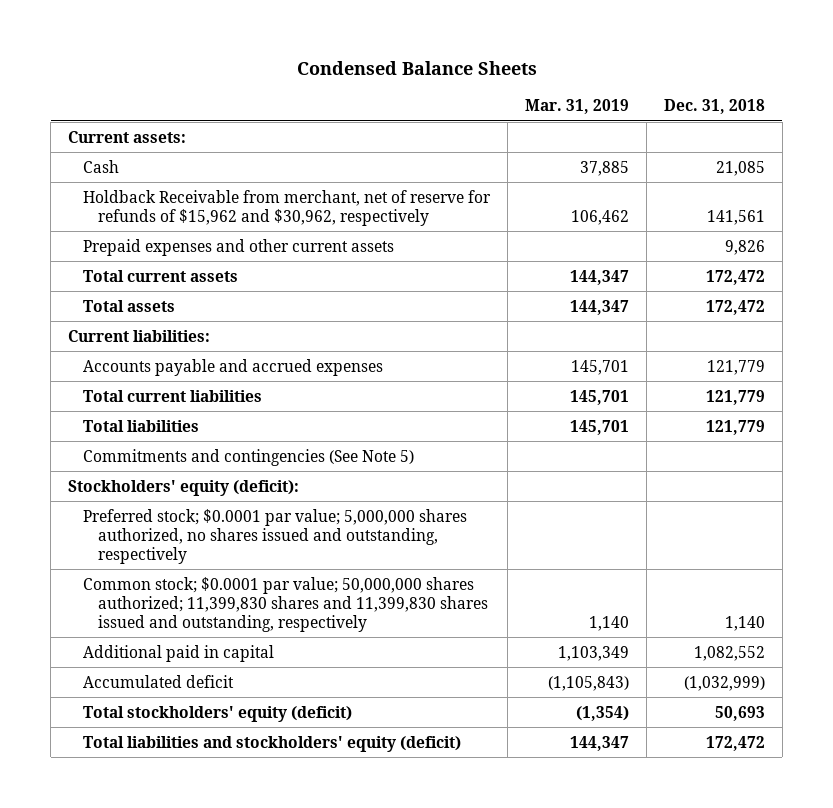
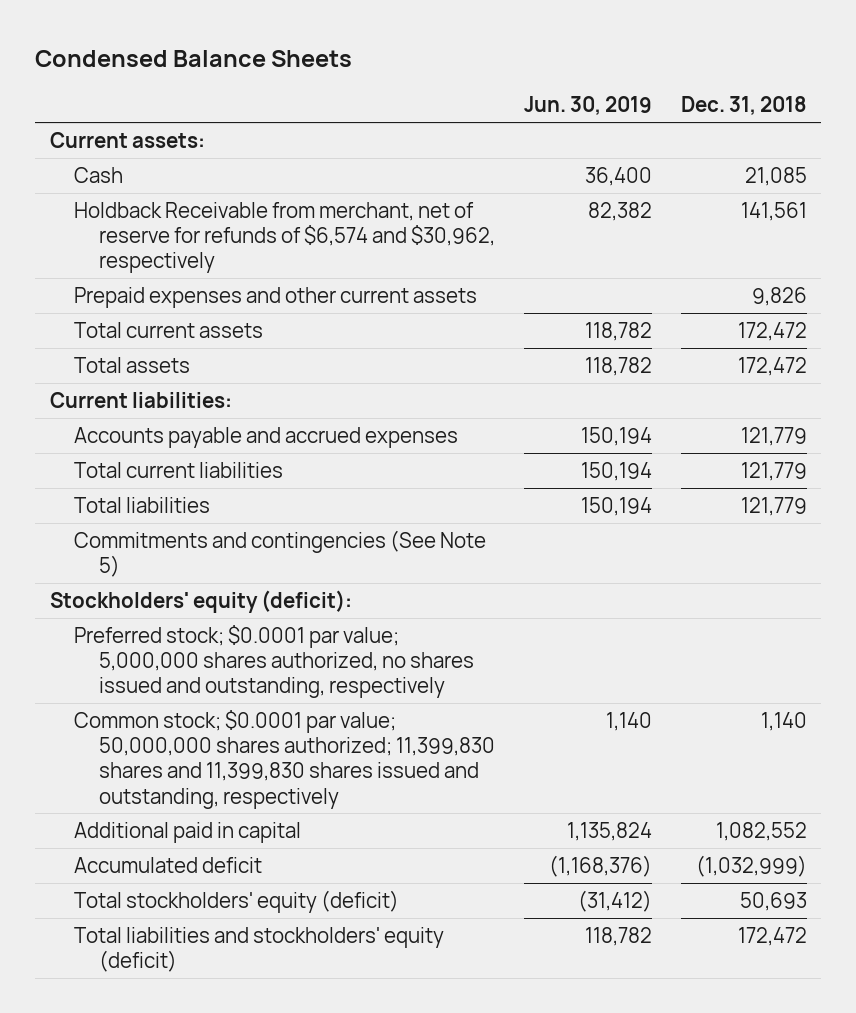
- | Mar. 31, 2019 | Dec. 31, 2018
+ | Jun. 30, 2019 | Dec. 31, 2018
- Holdback Receivable from merchant, net of reserve for refunds of $15,962 and $30,962, respectively | 106,462 | 141,561
+ Holdback Receivable from merchant, net of reserve for refunds of $6,574 and $30,962, respectively | 82,382 | 141,561

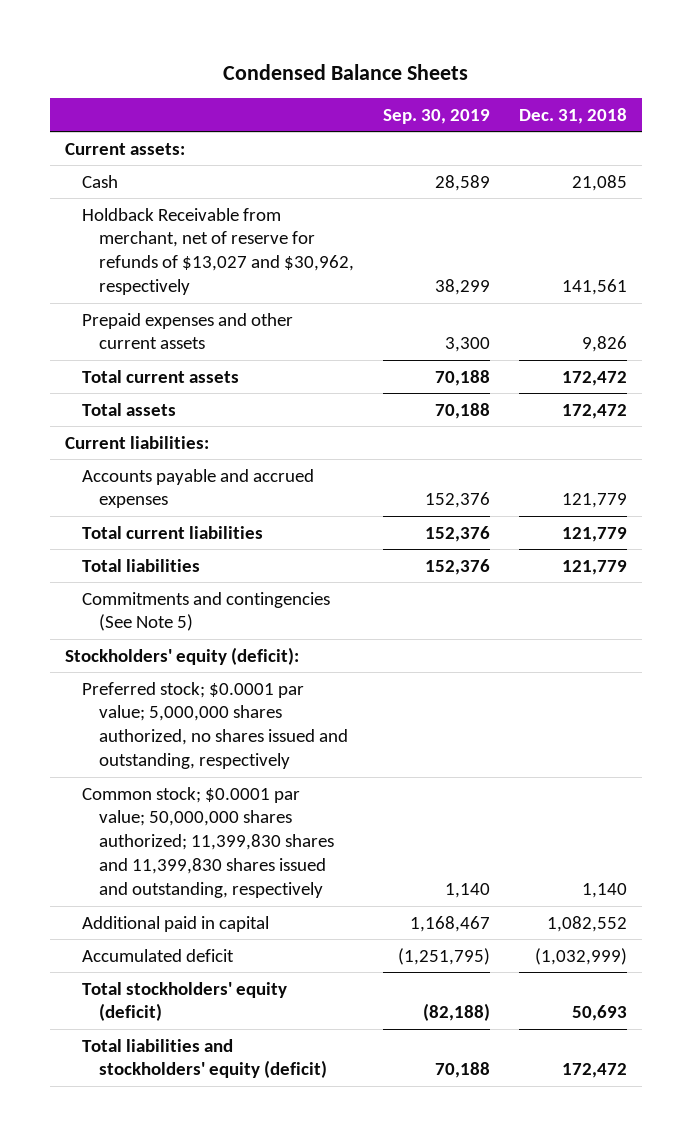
- | Jun. 30, 2019 | Dec. 31, 2018
+ | Sep. 30, 2019 | Dec. 31, 2018
- Holdback Receivable from merchant, net of reserve for refunds of $6,574 and $30,962, respectively | 82,382 | 141,561
+ Holdback Receivable from merchant, net of reserve for refunds of $13,027 and $30,962, respectively | 38,299 | 141,561

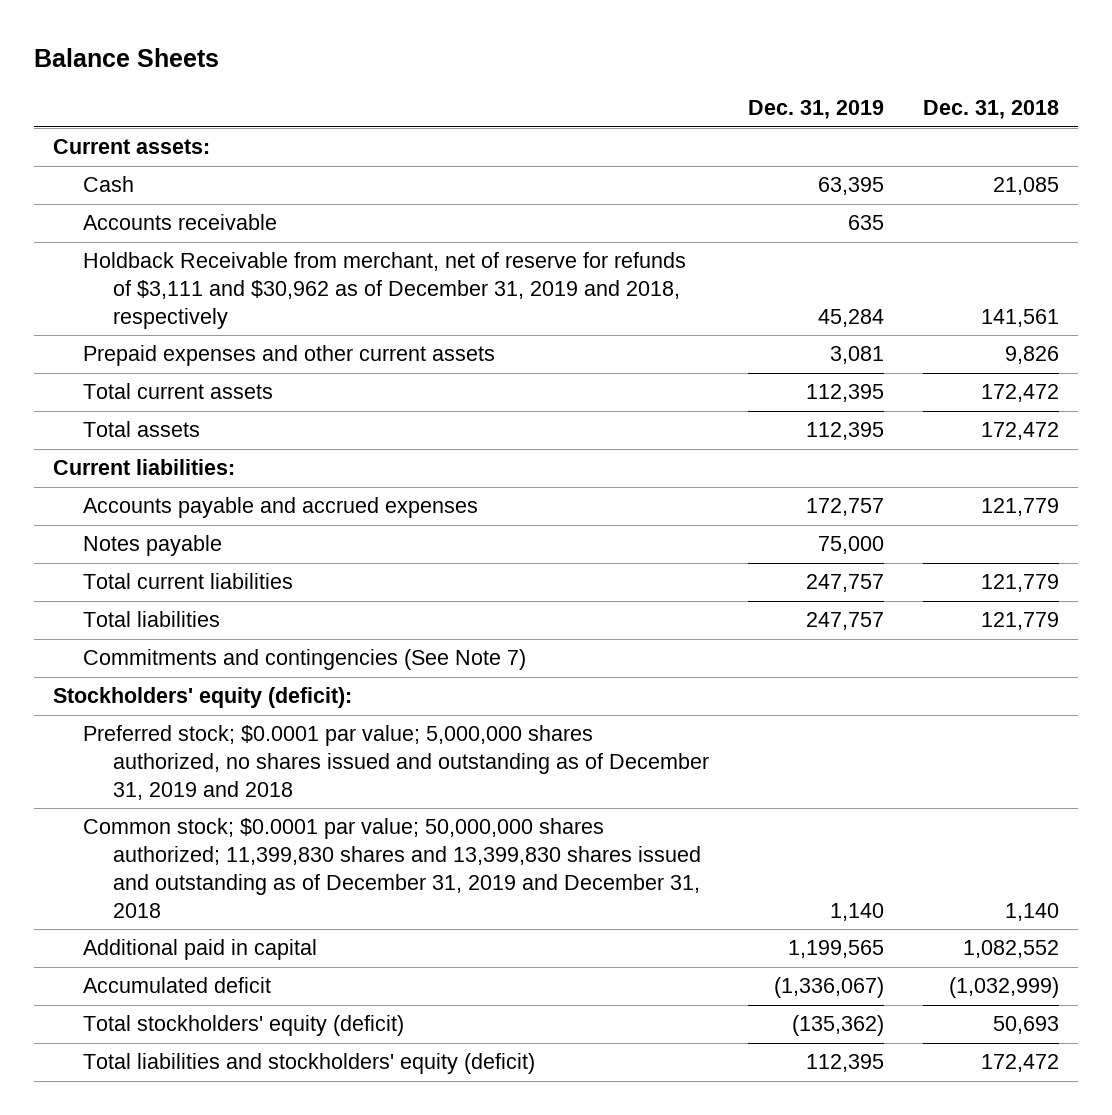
- Condensed Balance Sheets
+ Balance Sheets
- | Sep. 30, 2019 | Dec. 31, 2018
+ | Dec. 31, 2019 | Dec. 31, 2018
- Holdback Receivable from merchant, net of reserve for refunds of $13,027 and $30,962, respectively | 38,299 | 141,561
+ Accounts receivable | 635 |
+ Holdback Receivable from merchant, net of reserve for refunds of $3,111 and $30,962 as of December 31, 2019 and 2018, respectively | 45,284 | 141,561
+ Notes payable | 75,000 |
- Commitments and contingencies (See Note 5)
+ Commitments and contingencies (See Note 7)
- Preferred stock; $0.0001 par value; 5,000,000 shares authorized, no shares issued and outstanding, respectively
- Common stock; $0.0001 par value; 50,000,000 shares authorized; 11,399,830 shares and 11,399,830 shares issued and outstanding, respectively | 1,140 | 1,140
+ Preferred stock; $0.0001 par value; 5,000,000 shares authorized, no shares issued and outstanding as of December 31, 2019 and 2018
+ Common stock; $0.0001 par value; 50,000,000 shares authorized; 11,399,830 shares and 13,399,830 shares issued and outstanding as of December 31, 2019 and December 31, 2018 | 1,140 | 1,140

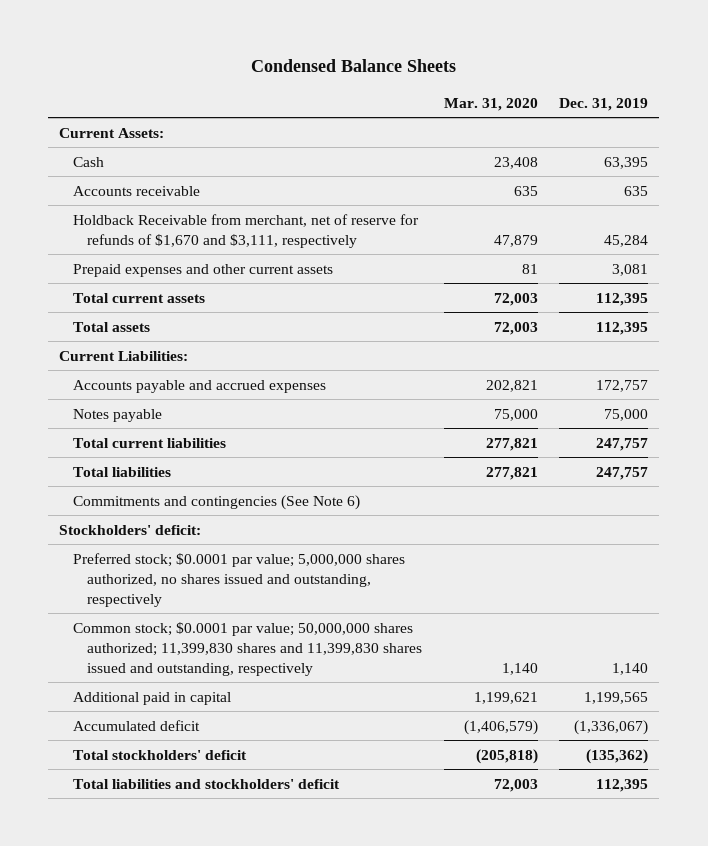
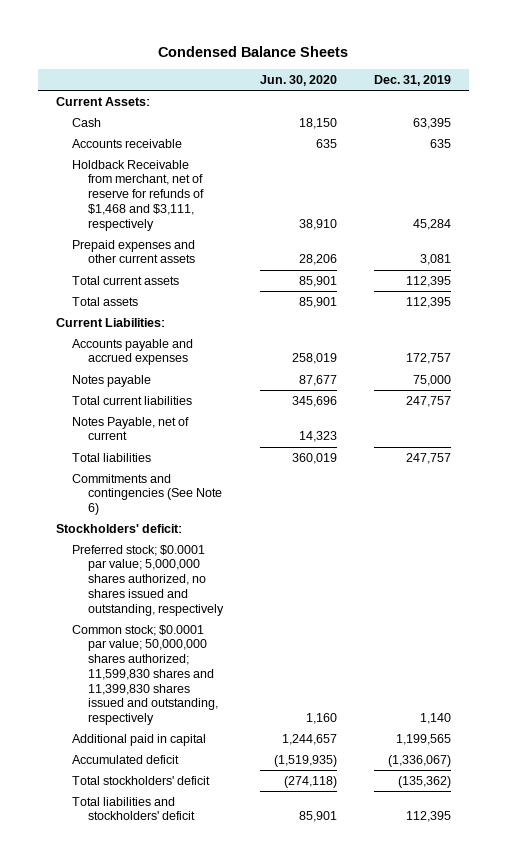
- | Mar. 31, 2020 | Dec. 31, 2019
+ | Jun. 30, 2020 | Dec. 31, 2019
- Holdback Receivable from merchant, net of reserve for refunds of $1,670 and $3,111, respectively | 47,879 | 45,284
+ Holdback Receivable from merchant, net of reserve for refunds of $1,468 and $3,111, respectively | 38,910 | 45,284
+ Notes Payable, net of current | 14,323 |
- Common stock; $0.0001 par value; 50,000,000 shares authorized; 11,399,830 shares and 11,399,830 shares issued and outstanding, respectively | 1,140 | 1,140
+ Common stock; $0.0001 par value; 50,000,000 shares authorized; 11,599,830 shares and 11,399,830 shares issued and outstanding, respectively | 1,160 | 1,140

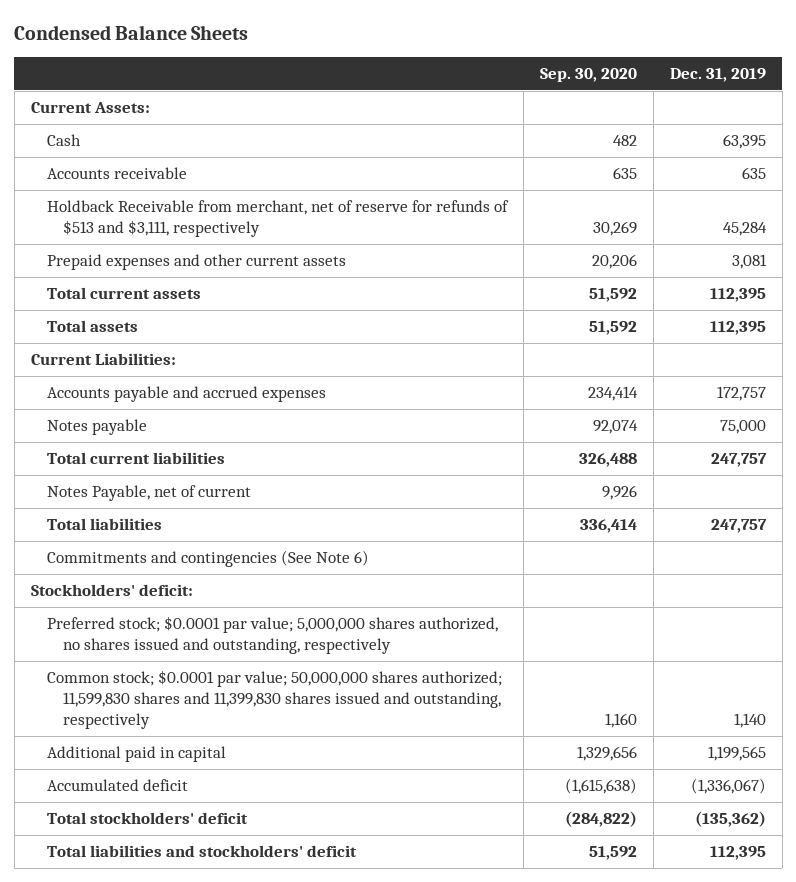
- | Jun. 30, 2020 | Dec. 31, 2019
+ | Sep. 30, 2020 | Dec. 31, 2019
- Holdback Receivable from merchant, net of reserve for refunds of $1,468 and $3,111, respectively | 38,910 | 45,284
+ Holdback Receivable from merchant, net of reserve for refunds of $513 and $3,111, respectively | 30,269 | 45,284

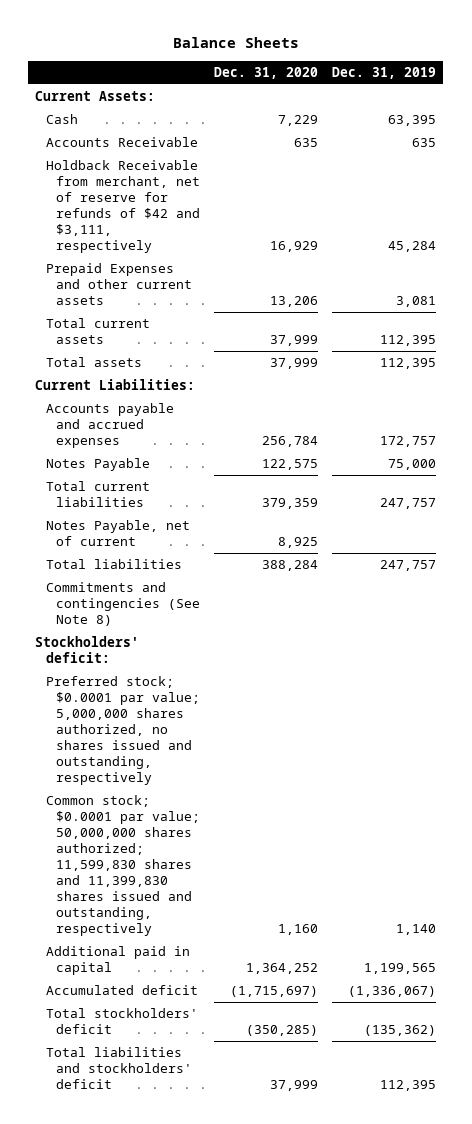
- Condensed Balance Sheets
+ Balance Sheets
- | Sep. 30, 2020 | Dec. 31, 2019
+ | Dec. 31, 2020 | Dec. 31, 2019
- Accounts receivable | 635 | 635
- Holdback Receivable from merchant, net of reserve for refunds of $513 and $3,111, respectively | 30,269 | 45,284
- Prepaid expenses and other current assets | 20,206 | 3,081
+ Accounts Receivable | 635 | 635
+ Holdback Receivable from merchant, net of reserve for refunds of $42 and $3,111, respectively | 16,929 | 45,284
+ Prepaid Expenses and other current assets | 13,206 | 3,081
- Notes payable | 92,074 | 75,000
+ Notes Payable | 122,575 | 75,000
- Commitments and contingencies (See Note 6)
+ Commitments and contingencies (See Note 8)

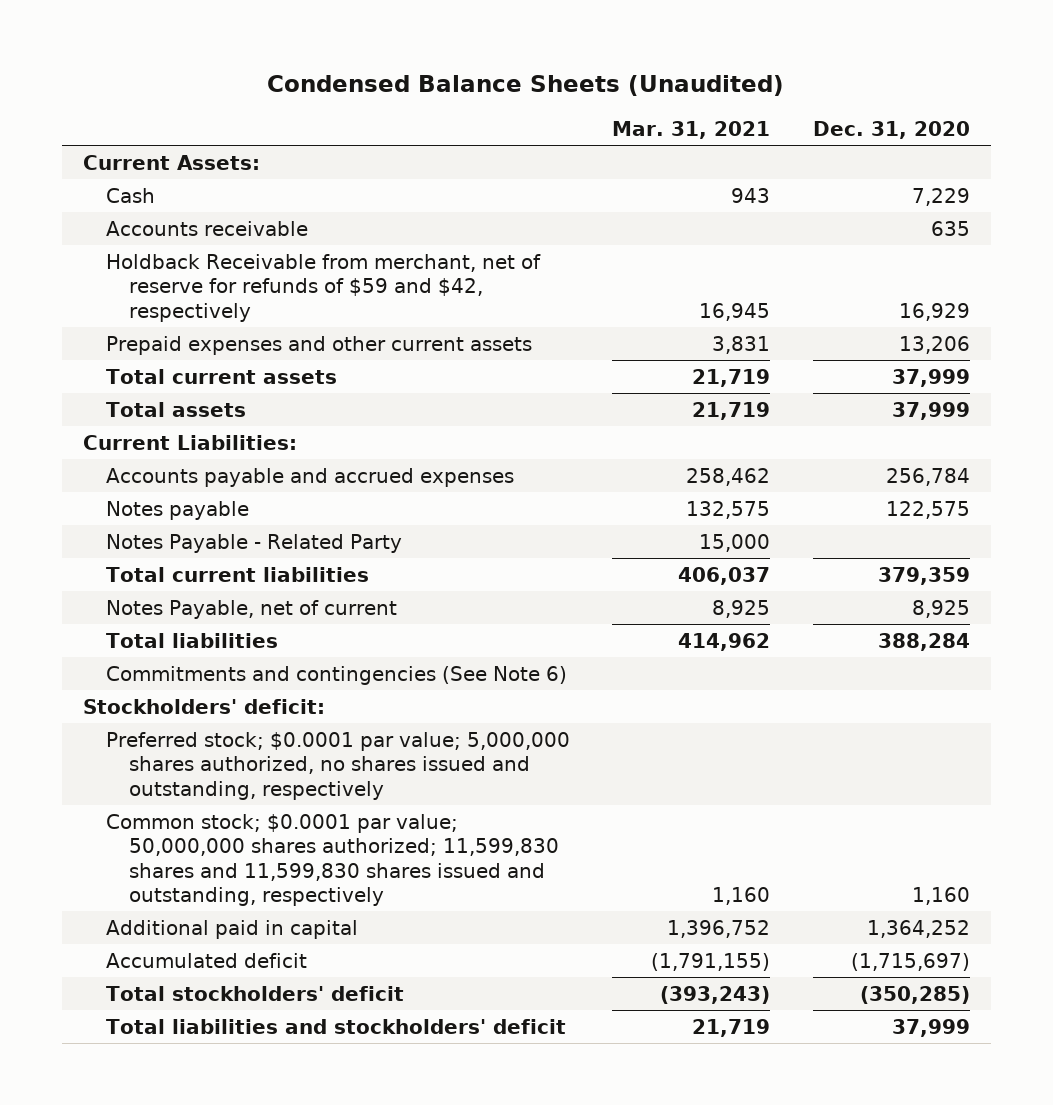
- Balance Sheets
+ Condensed Balance Sheets (Unaudited)
- | Dec. 31, 2020 | Dec. 31, 2019
+ | Mar. 31, 2021 | Dec. 31, 2020
- Accounts Receivable | 635 | 635
- Holdback Receivable from merchant, net of reserve for refunds of $42 and $3,111, respectively | 16,929 | 45,284
- Prepaid Expenses and other current assets | 13,206 | 3,081
+ Accounts receivable | | 635
+ Holdback Receivable from merchant, net of reserve for refunds of $59 and $42, respectively | 16,945 | 16,929
+ Prepaid expenses and other current assets | 3,831 | 13,206
- Notes Payable | 122,575 | 75,000
+ Notes payable | 132,575 | 122,575
+ Notes Payable - Related Party | 15,000 |
- Commitments and contingencies (See Note 8)
+ Commitments and contingencies (See Note 6)
- Common stock; $0.0001 par value; 50,000,000 shares authorized; 11,599,830 shares and 11,399,830 shares issued and outstanding, respectively | 1,160 | 1,140
+ Common stock; $0.0001 par value; 50,000,000 shares authorized; 11,599,830 shares and 11,599,830 shares issued and outstanding, respectively | 1,160 | 1,160

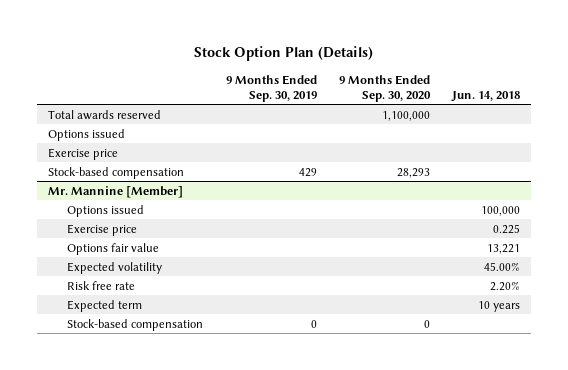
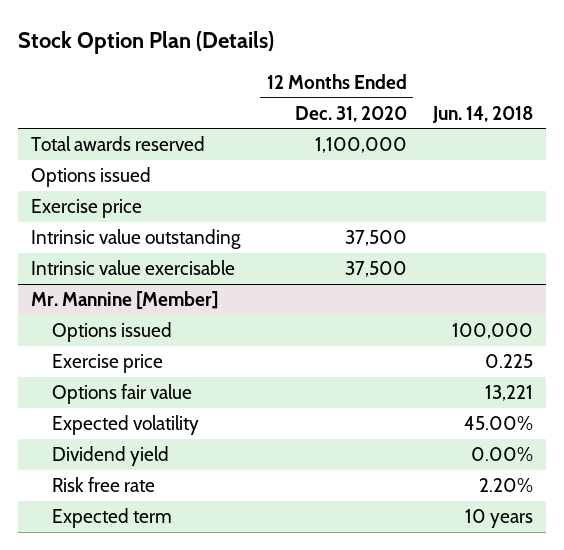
- | 9 Months Ended Sep. 30, 2019 | 9 Months Ended Sep. 30, 2020 | Jun. 14, 2018
+ | 12 Months Ended Dec. 31, 2020 | Jun. 14, 2018
- Stock-based compensation | 429 | 28,293 |
+ Intrinsic value outstanding | 37,500 |
+ Intrinsic value exercisable | 37,500 |
@ Mr. Mannine [Member]
+ Dividend yield | | 0.00%
- Stock-based compensation | 0 | 0 |

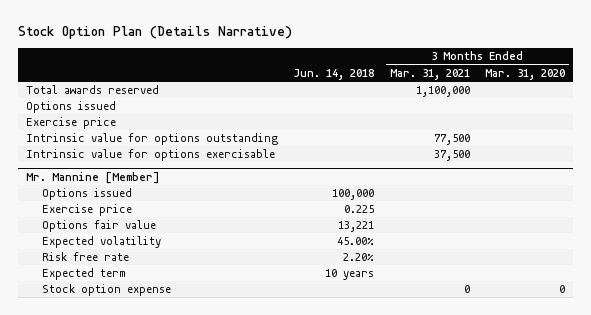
- Stock Option Plan (Details)
+ Stock Option Plan (Details Narrative)
- | 12 Months Ended Dec. 31, 2020 | Jun. 14, 2018
+ | Jun. 14, 2018 | 3 Months Ended Mar. 31, 2021 | 3 Months Ended Mar. 31, 2020
- Intrinsic value outstanding | 37,500 |
- Intrinsic value exercisable | 37,500 |
+ Intrinsic value for options outstanding | | 77,500 |
+ Intrinsic value for options exercisable | | 37,500 |
@ Mr. Mannine [Member]
- Dividend yield | | 0.00%
+ Stock option expense | | 0 | 0

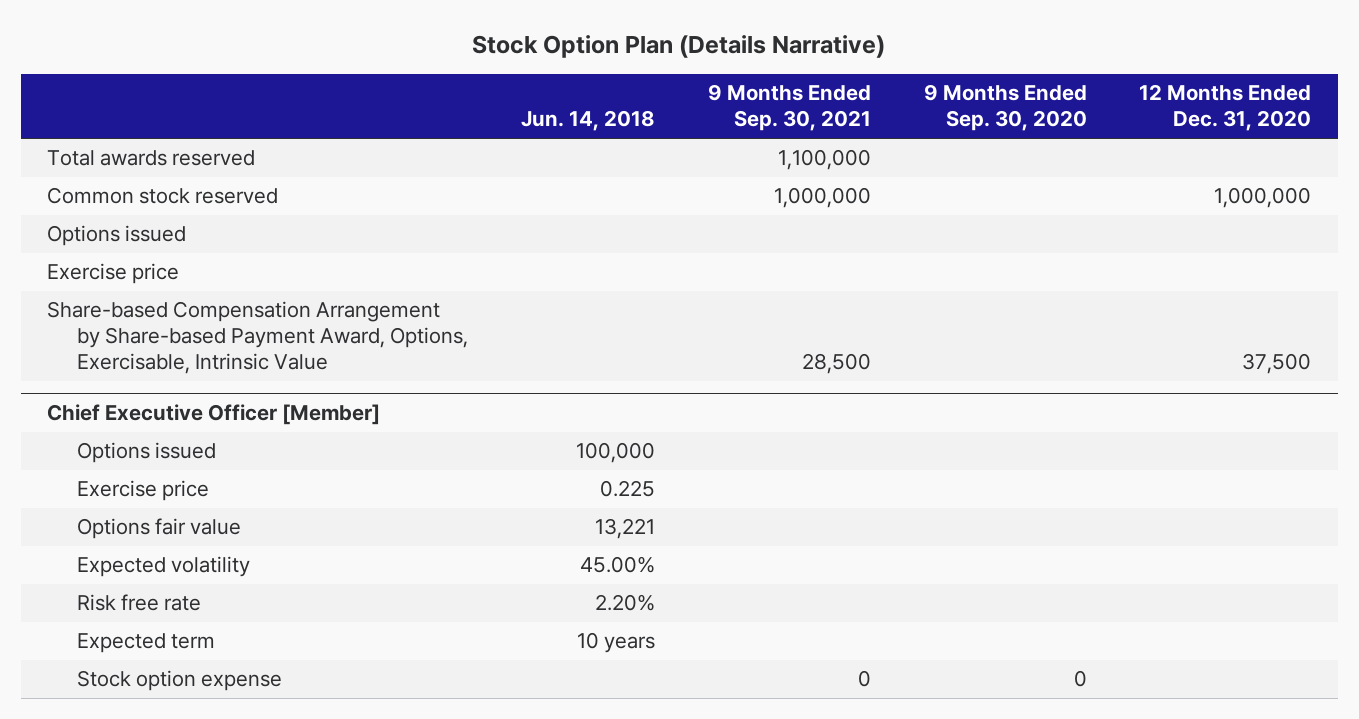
- | Jun. 14, 2018 | 3 Months Ended Mar. 31, 2021 | 3 Months Ended Mar. 31, 2020
+ | Jun. 14, 2018 | 9 Months Ended Sep. 30, 2021 | 9 Months Ended Sep. 30, 2020 | 12 Months Ended Dec. 31, 2020
+ Common stock reserved | | 1,000,000 | | 1,000,000
- Intrinsic value for options outstanding | | 77,500 |
- Intrinsic value for options exercisable | | 37,500 |
- Mr. Mannine [Member]
+ Share-based Compensation Arrangement by Share-based Payment Award, Options, Exercisable, Intrinsic Value | | 28,500 | | 37,500
+ Chief Executive Officer [Member]

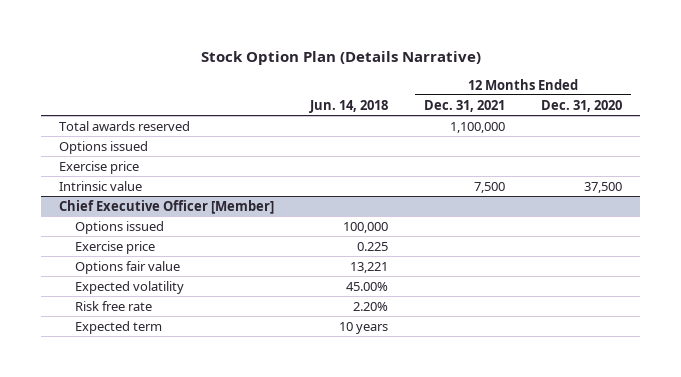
- | Jun. 14, 2018 | 9 Months Ended Sep. 30, 2021 | 9 Months Ended Sep. 30, 2020 | 12 Months Ended Dec. 31, 2020
+ | Jun. 14, 2018 | 12 Months Ended Dec. 31, 2021 | 12 Months Ended Dec. 31, 2020
- Common stock reserved | | 1,000,000 | | 1,000,000
- Share-based Compensation Arrangement by Share-based Payment Award, Options, Exercisable, Intrinsic Value | | 28,500 | | 37,500
+ Intrinsic value | | 7,500 | 37,500
@ Chief Executive Officer [Member]
- Stock option expense | | 0 | 0 |

